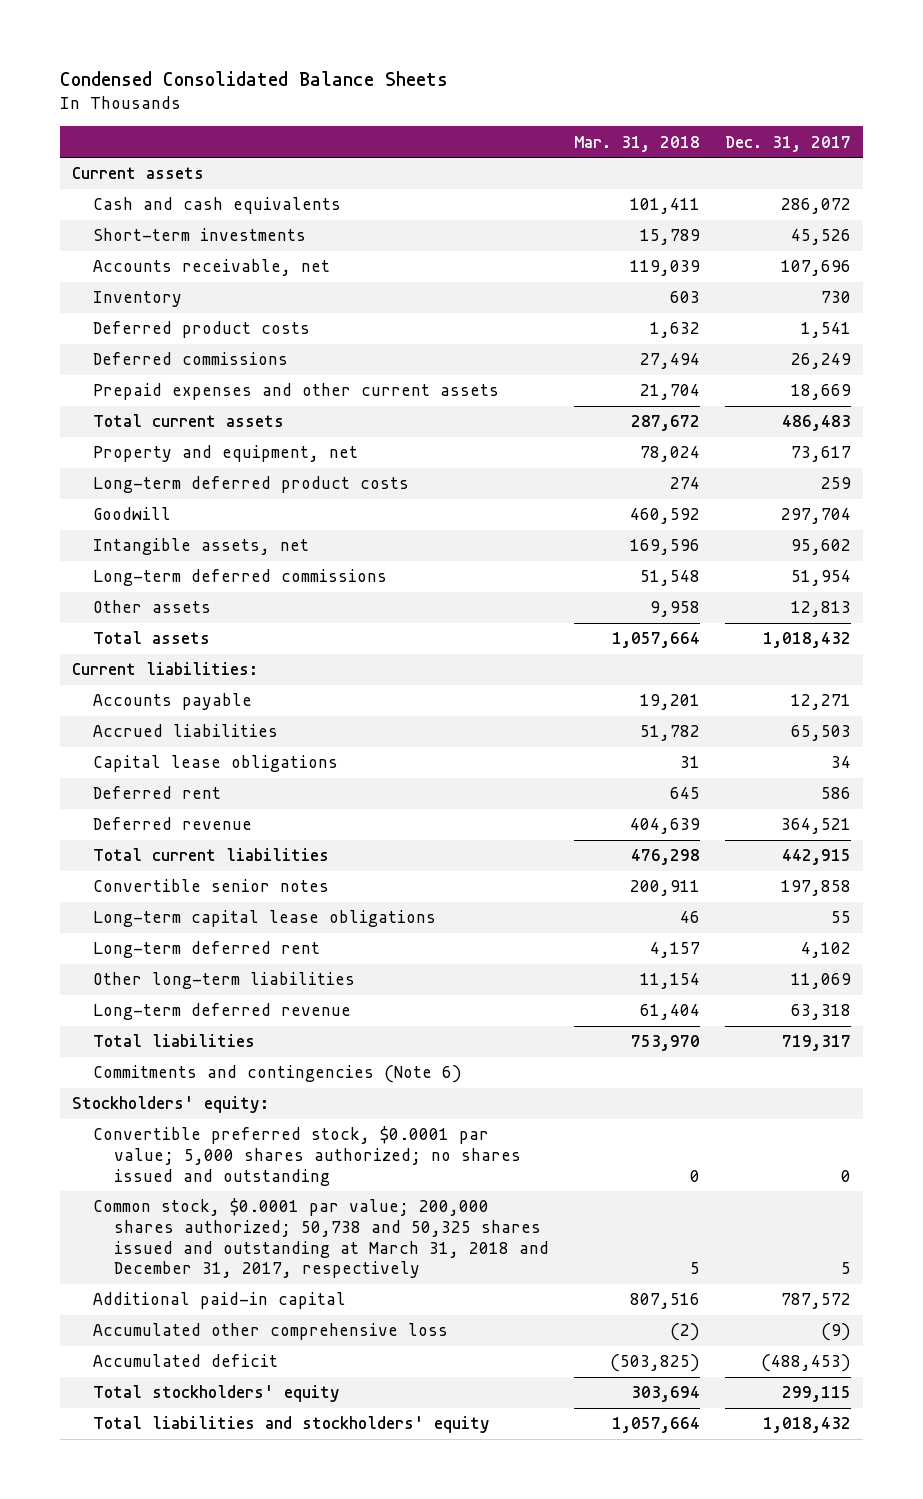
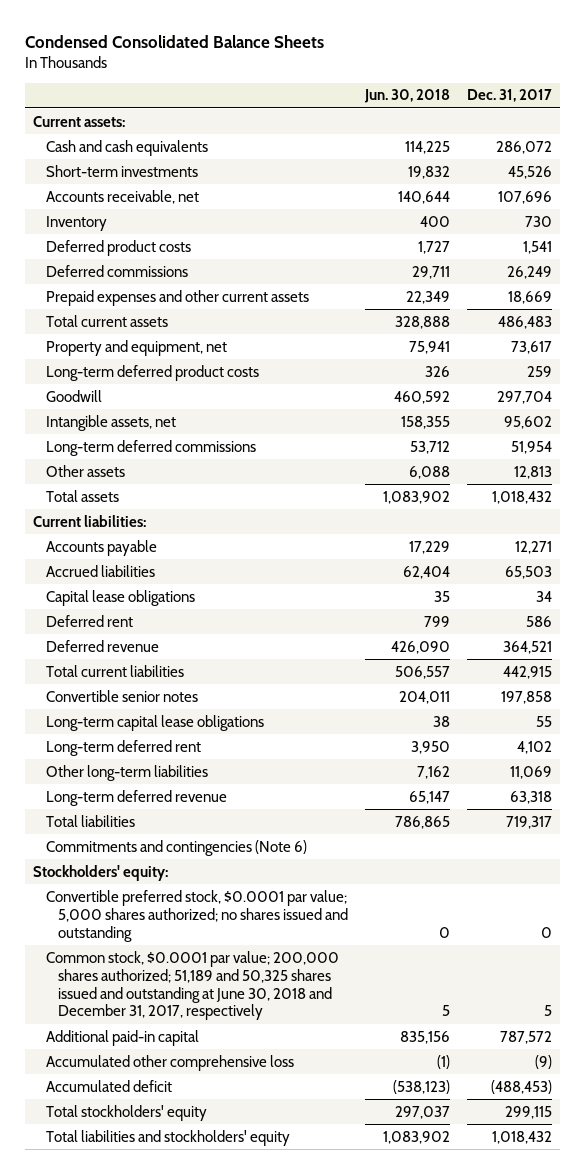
- | Mar. 31, 2018 | Dec. 31, 2017
+ | Jun. 30, 2018 | Dec. 31, 2017
- Current assets
+ Current assets:
- Common stock, $0.0001 par value; 200,000 shares authorized; 50,738 and 50,325 shares issued and outstanding at March 31, 2018 and December 31, 2017, respectively | 5 | 5
+ Common stock, $0.0001 par value; 200,000 shares authorized; 51,189 and 50,325 shares issued and outstanding at June 30, 2018 and December 31, 2017, respectively | 5 | 5

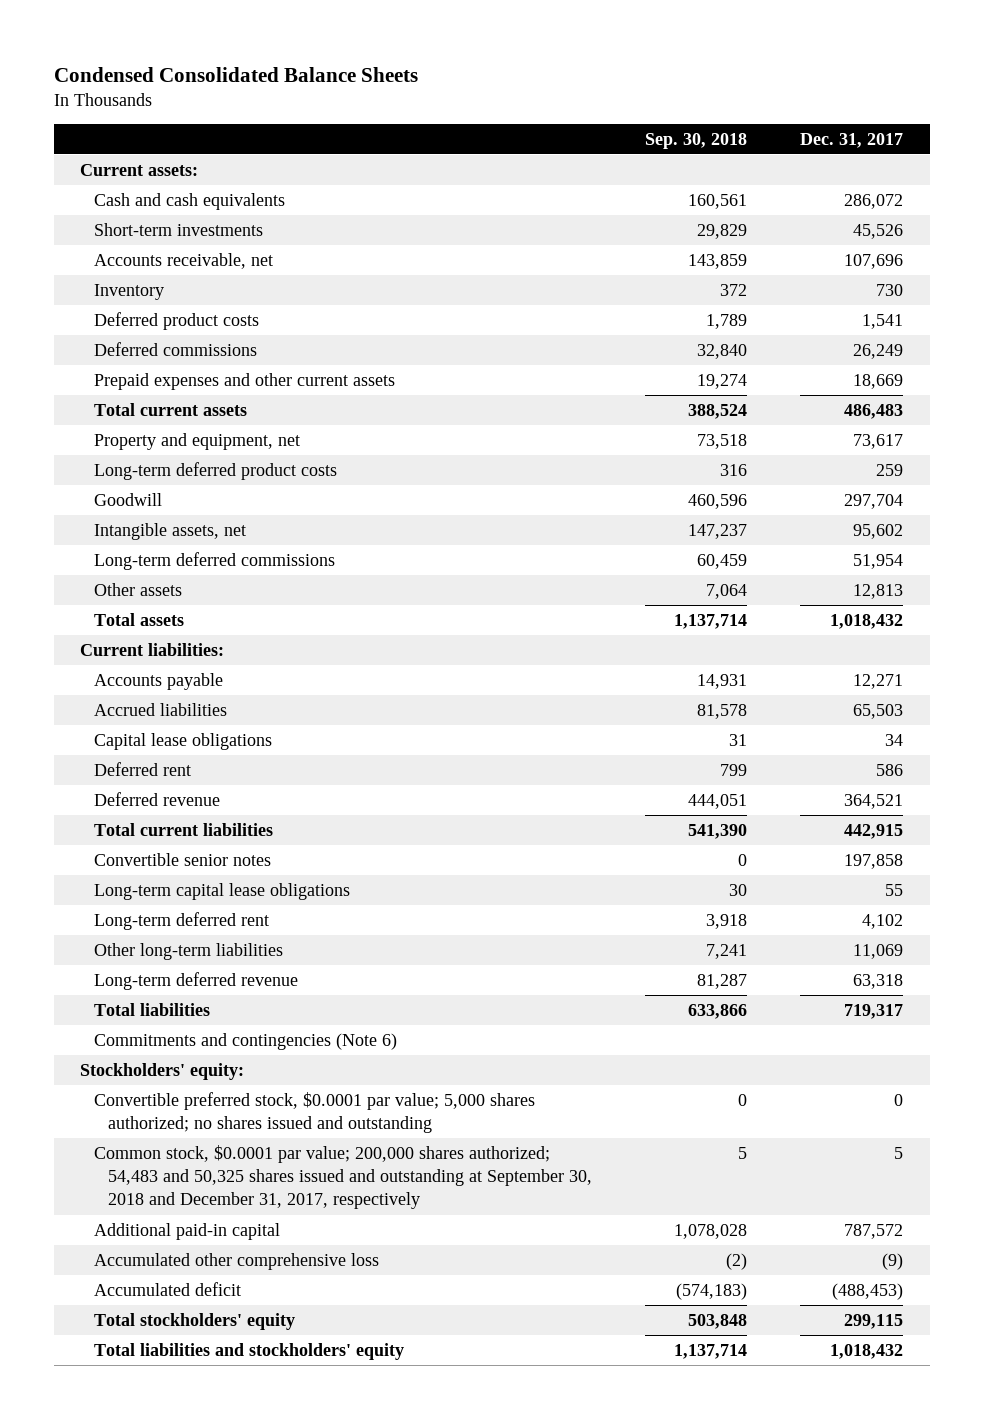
- | Jun. 30, 2018 | Dec. 31, 2017
+ | Sep. 30, 2018 | Dec. 31, 2017
- Common stock, $0.0001 par value; 200,000 shares authorized; 51,189 and 50,325 shares issued and outstanding at June 30, 2018 and December 31, 2017, respectively | 5 | 5
+ Common stock, $0.0001 par value; 200,000 shares authorized; 54,483 and 50,325 shares issued and outstanding at September 30, 2018 and December 31, 2017, respectively | 5 | 5

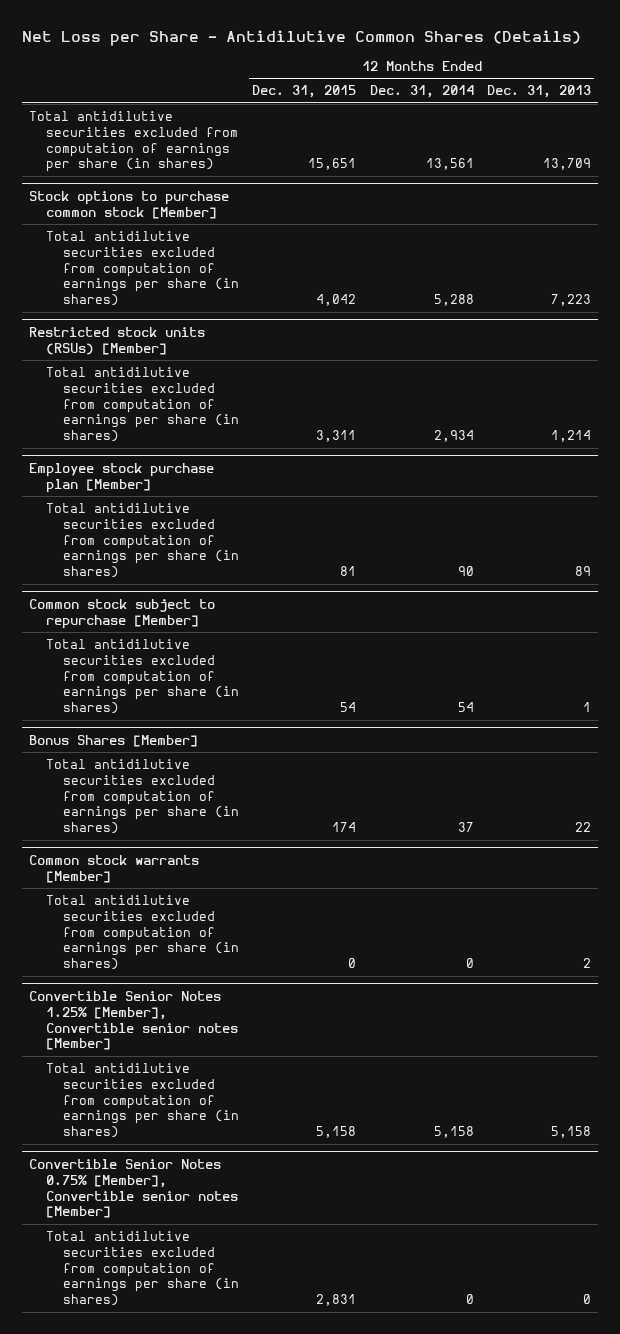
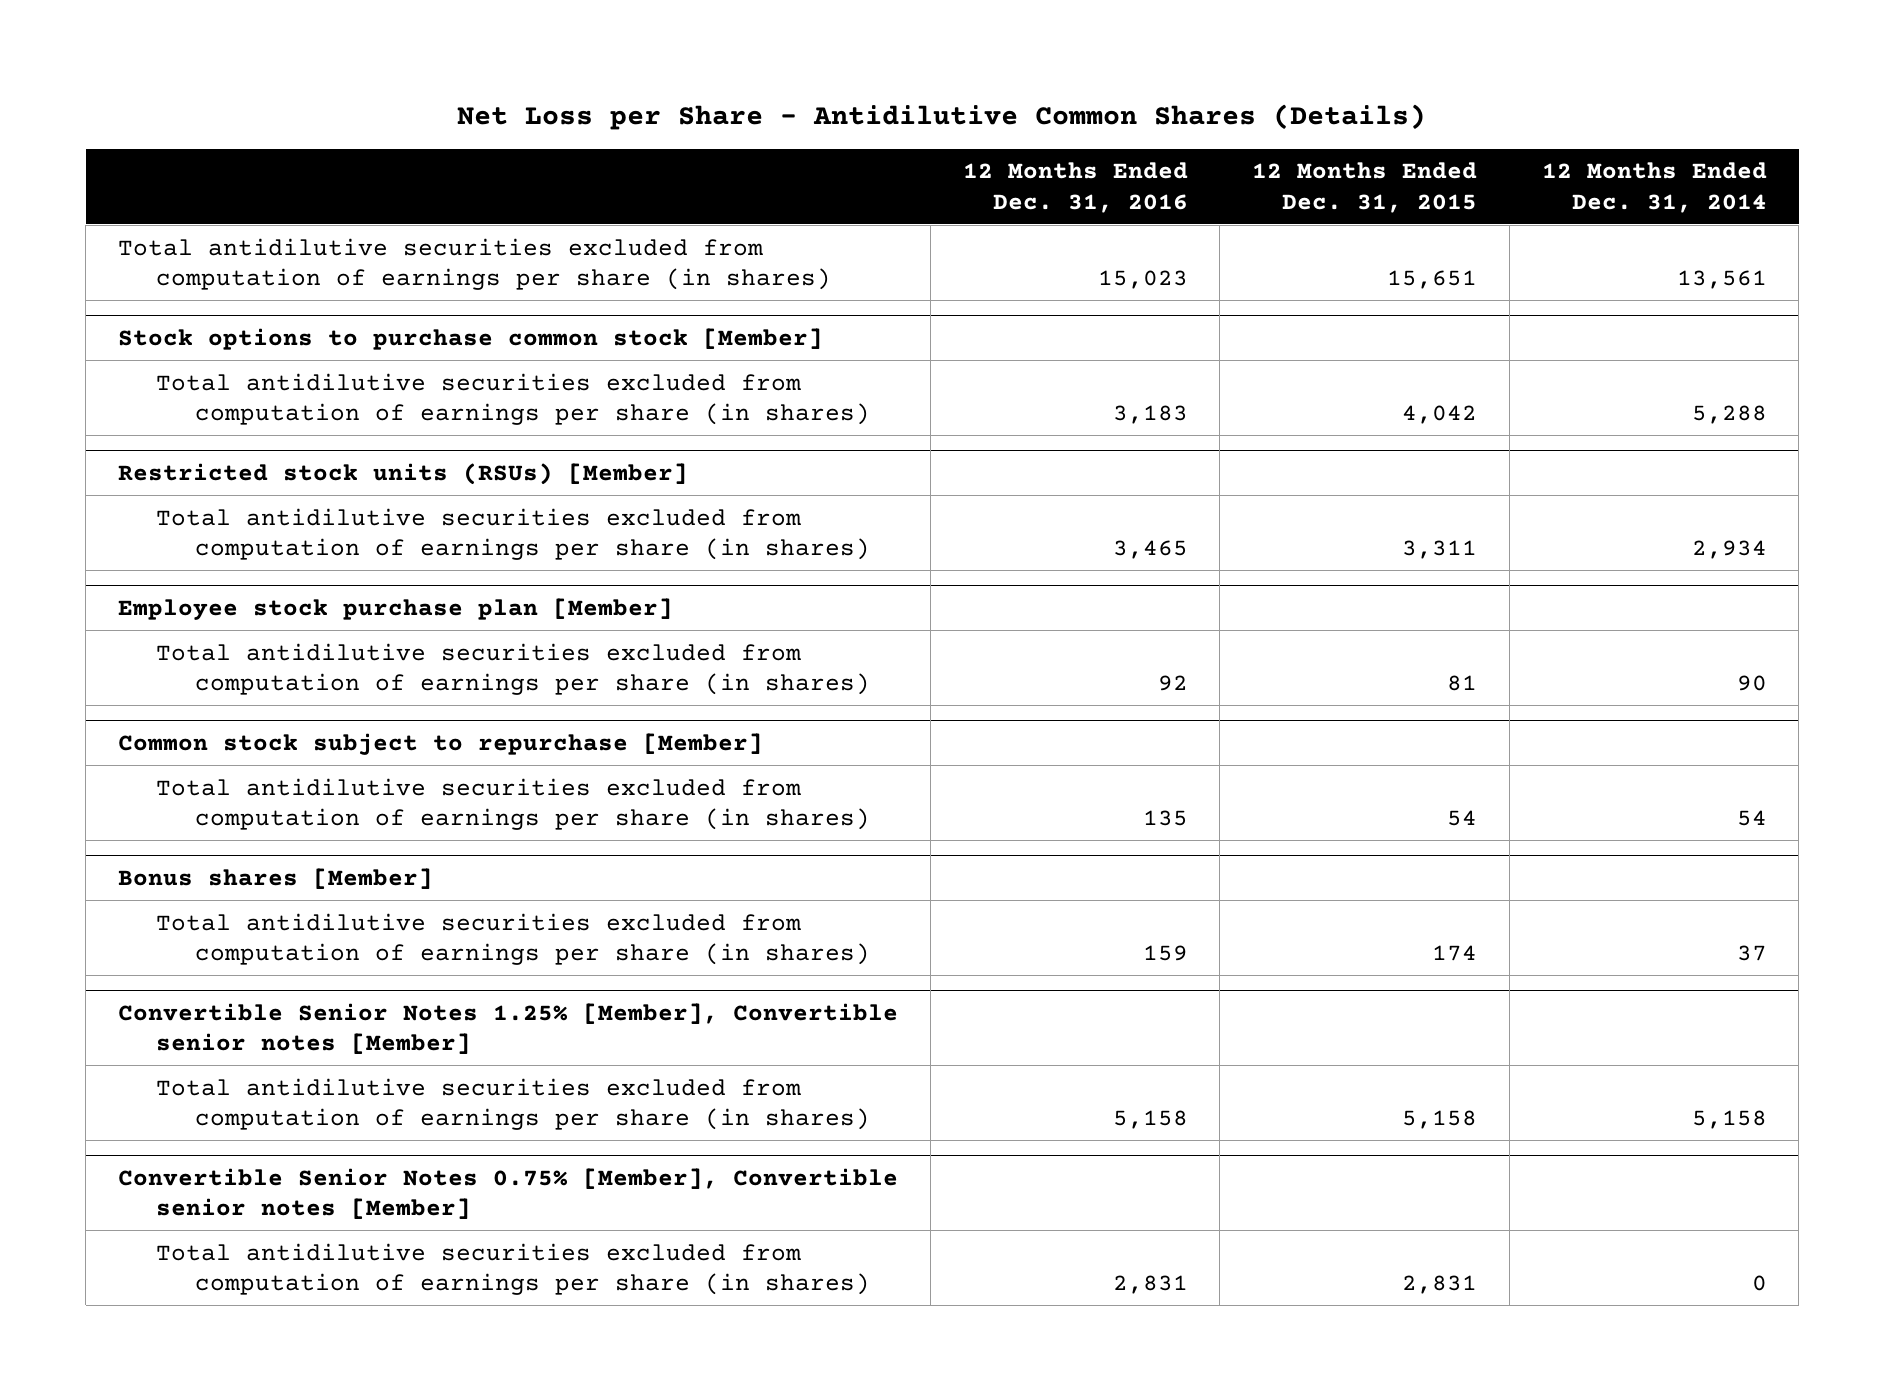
- | 12 Months Ended Dec. 31, 2015 | 12 Months Ended Dec. 31, 2014 | 12 Months Ended Dec. 31, 2013
+ | 12 Months Ended Dec. 31, 2016 | 12 Months Ended Dec. 31, 2015 | 12 Months Ended Dec. 31, 2014
- Bonus Shares [Member]
+ Bonus shares [Member]
- Common stock warrants [Member]
- Total antidilutive securities excluded from computation of earnings per share (in shares) | 0 | 0 | 2

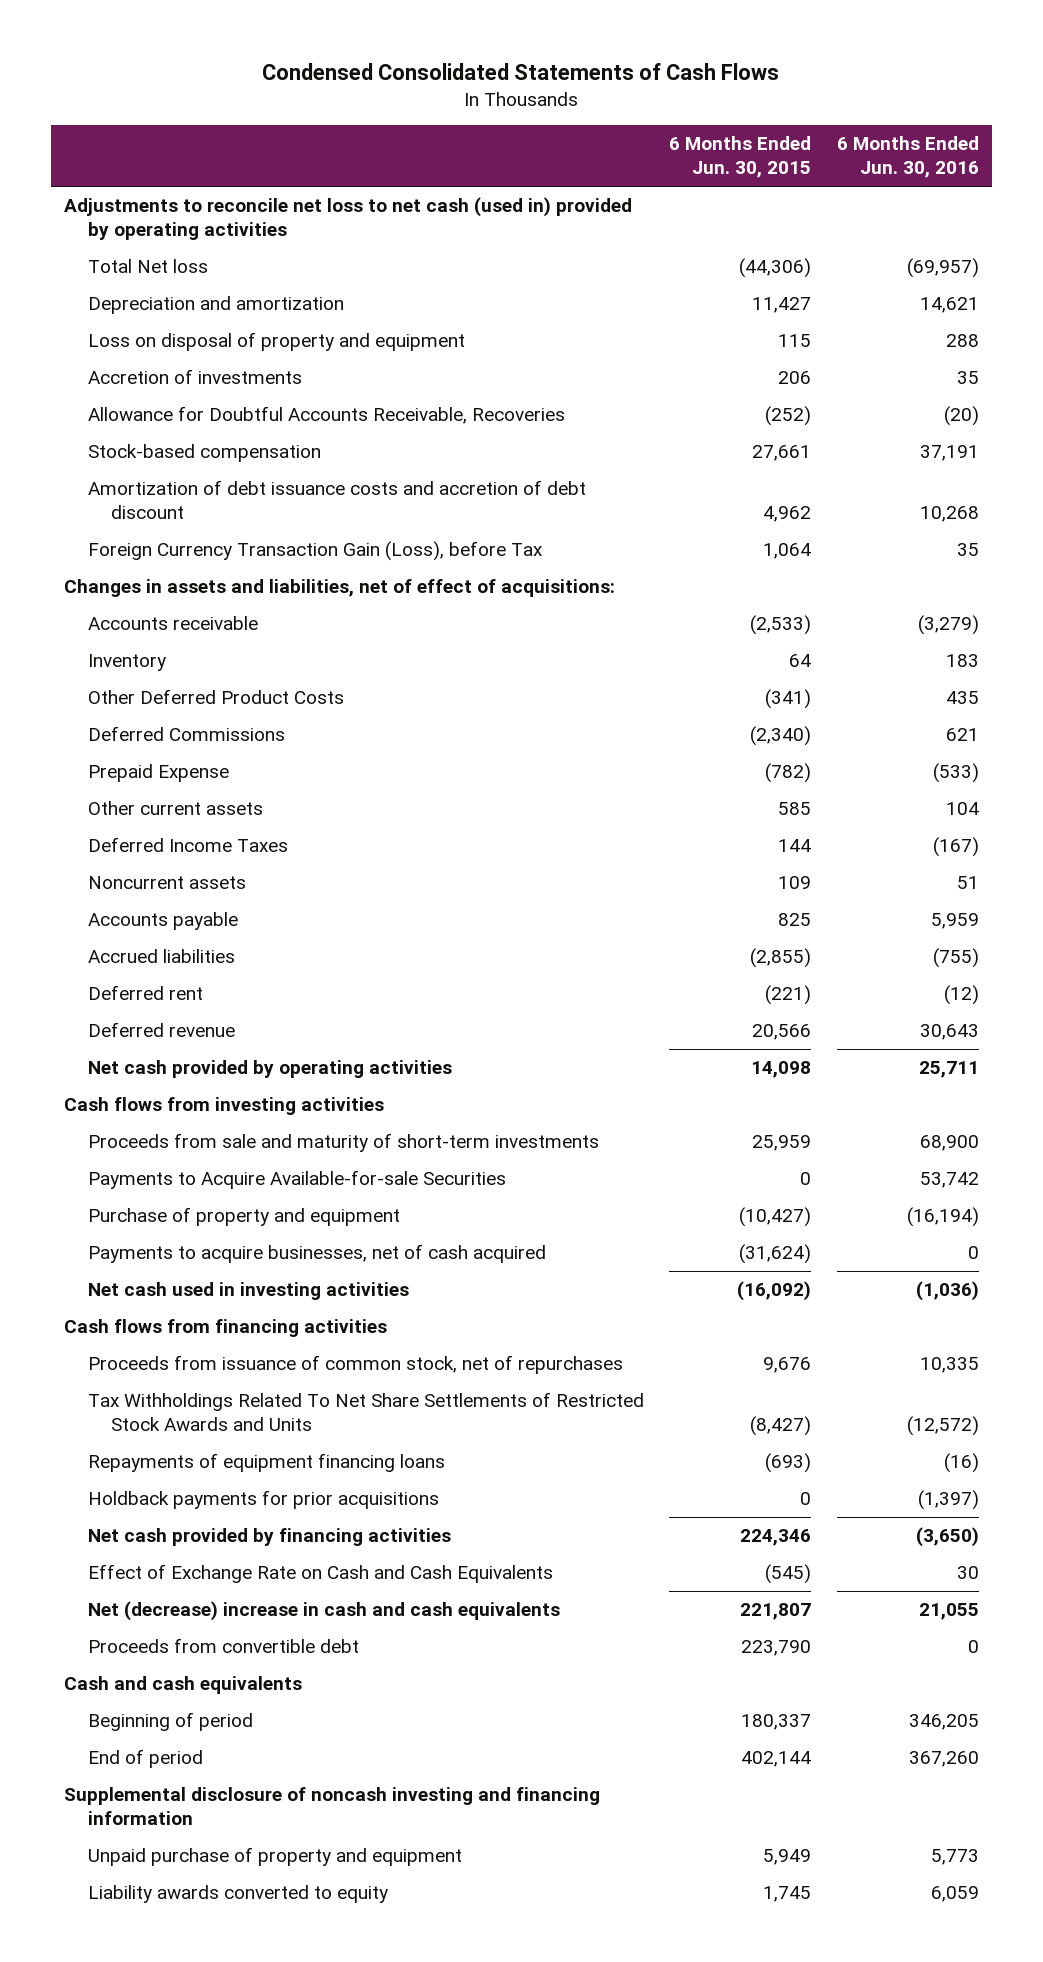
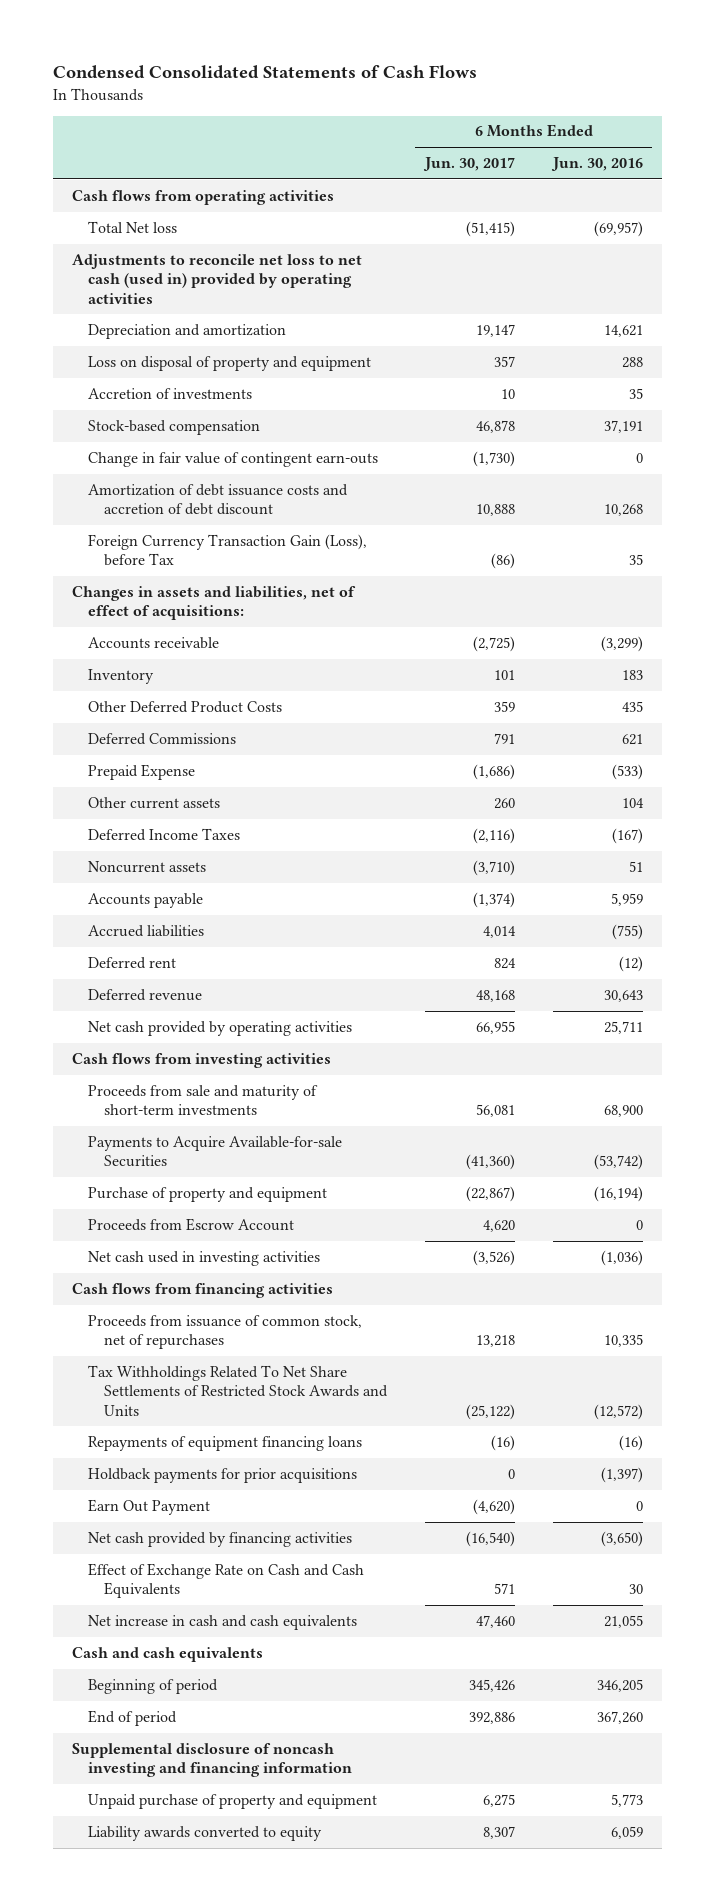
- | 6 Months Ended Jun. 30, 2015 | 6 Months Ended Jun. 30, 2016
+ | 6 Months Ended Jun. 30, 2017 | 6 Months Ended Jun. 30, 2016
+ Cash flows from operating activities
moved down: Adjustments to reconcile net loss to net cash (used in) provided by operating activities
- Allowance for Doubtful Accounts Receivable, Recoveries | (252) | (20)
+ Change in fair value of contingent earn-outs | (1,730) | 0
- Accounts receivable | (2,533) | (3,279)
+ Accounts receivable | (2,725) | (3,299)
- Payments to Acquire Available-for-sale Securities | 0 | 53,742
+ Payments to Acquire Available-for-sale Securities | (41,360) | (53,742)
- Payments to acquire businesses, net of cash acquired | (31,624) | 0
+ Proceeds from Escrow Account | 4,620 | 0
+ Earn Out Payment | (4,620) | 0
- Net (decrease) increase in cash and cash equivalents | 221,807 | 21,055
- Proceeds from convertible debt | 223,790 | 0
+ Net increase in cash and cash equivalents | 47,460 | 21,055

